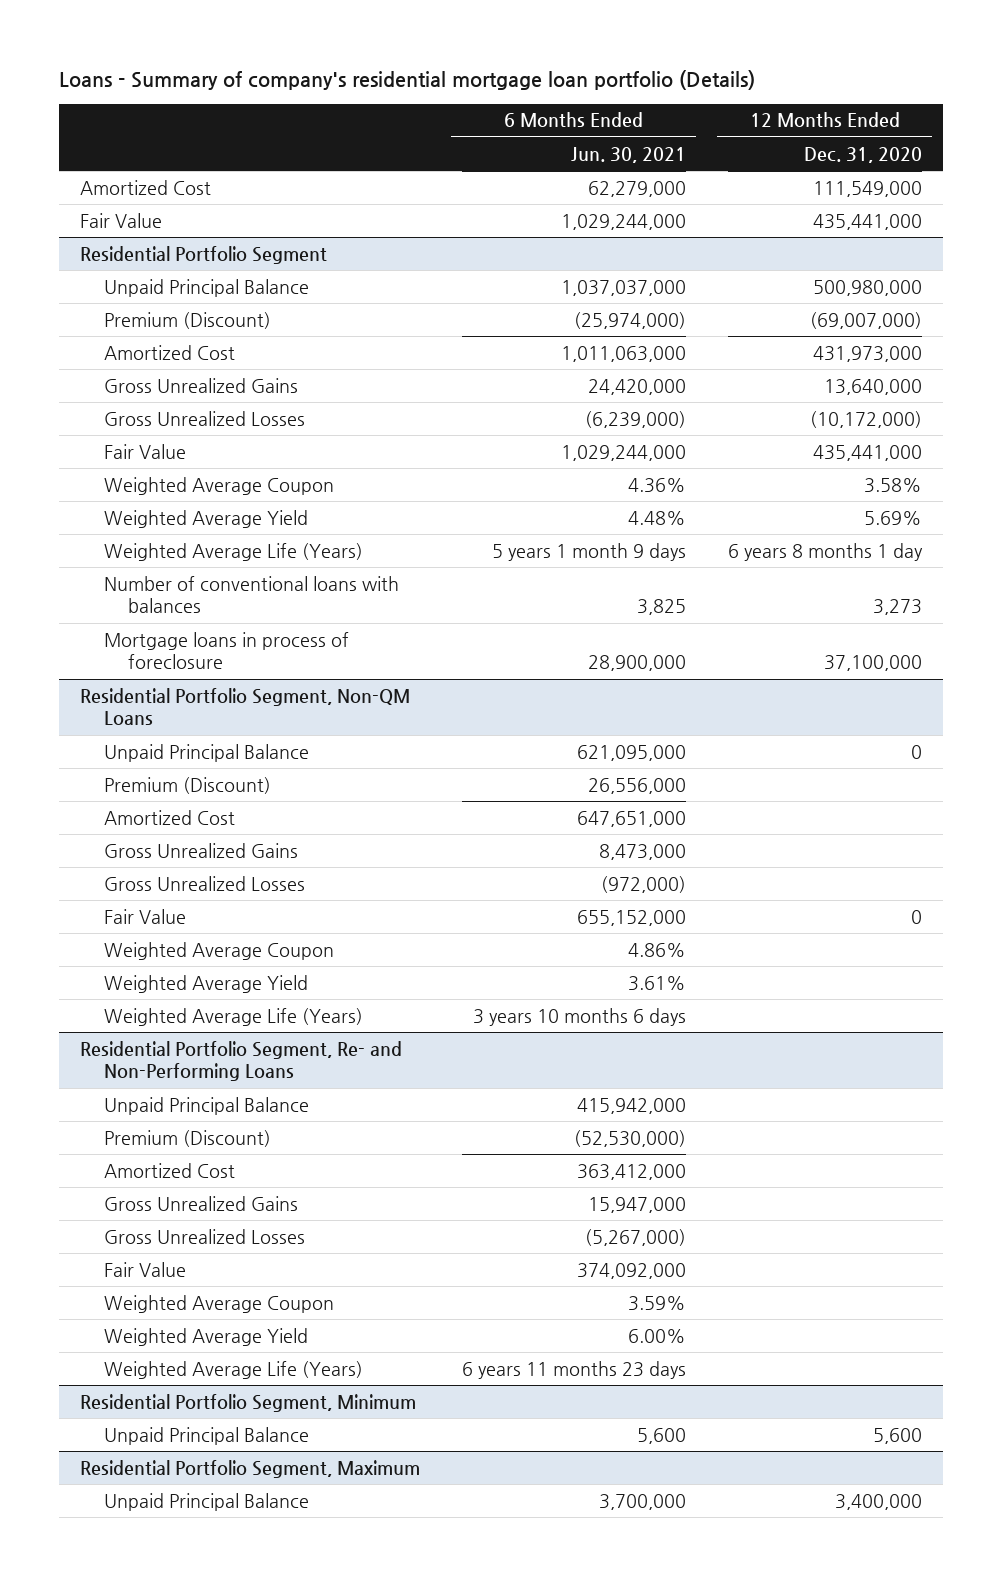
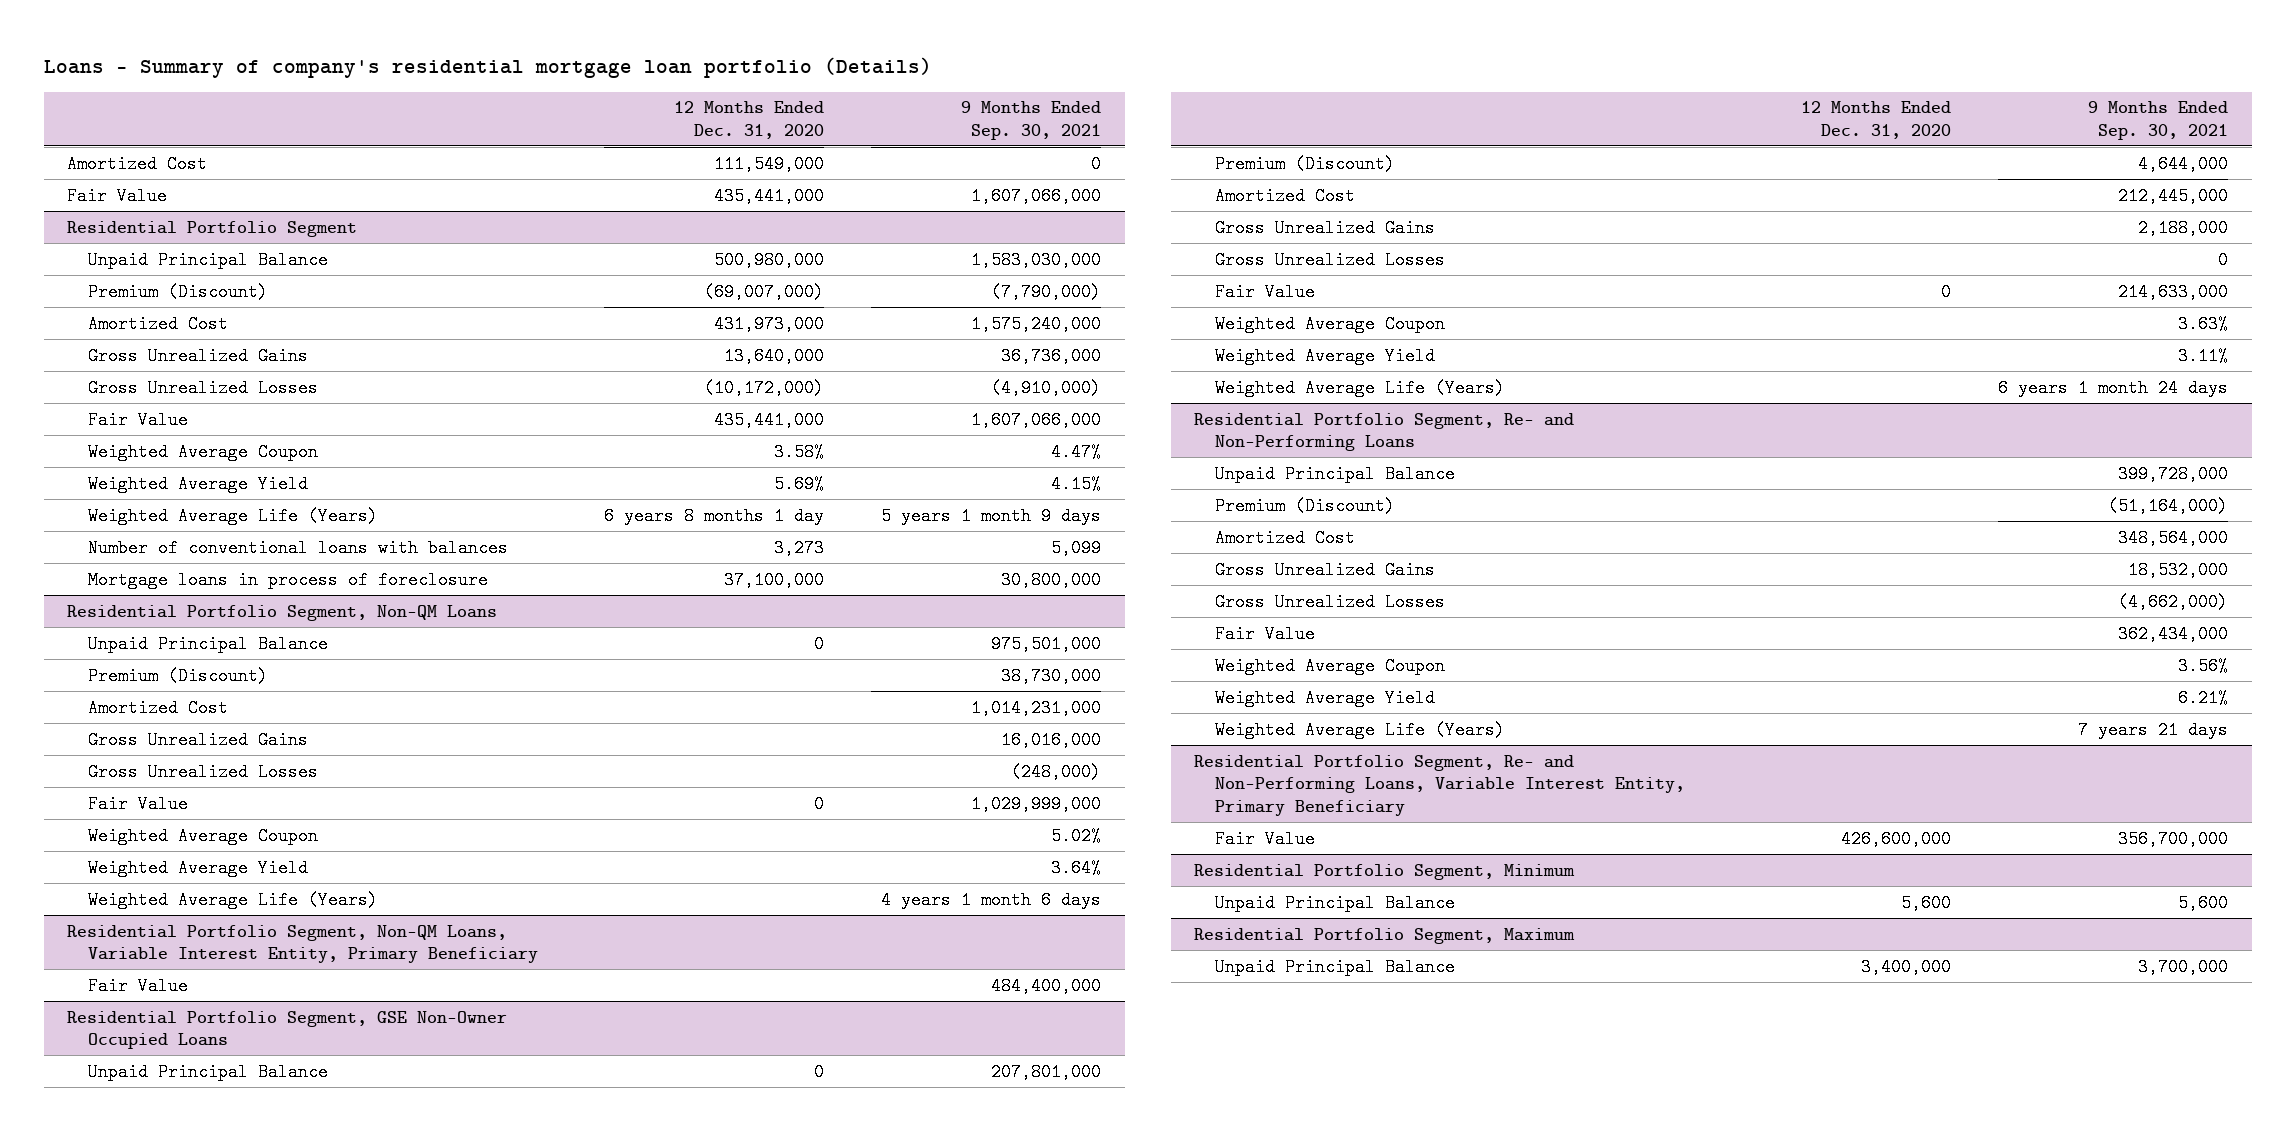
- | 6 Months Ended Jun. 30, 2021 | 12 Months Ended Dec. 31, 2020
+ | 12 Months Ended Dec. 31, 2020 | 9 Months Ended Sep. 30, 2021
+ Residential Portfolio Segment, Non-QM Loans, Variable Interest Entity, Primary Beneficiary
+ Fair Value | | 484,400,000
+ Residential Portfolio Segment, GSE Non-Owner Occupied Loans
+ Unpaid Principal Balance | 0 | 207,801,000
+ Premium (Discount) | | 4,644,000
+ Amortized Cost | | 212,445,000
+ Gross Unrealized Gains | | 2,188,000
+ Gross Unrealized Losses | | 0
+ Fair Value | 0 | 214,633,000
+ Weighted Average Coupon | | 3.63%
+ Weighted Average Yield | | 3.11%
+ Weighted Average Life (Years) | | 6 years 1 month 24 days
+ Residential Portfolio Segment, Re- and Non-Performing Loans, Variable Interest Entity, Primary Beneficiary
+ Fair Value | 426,600,000 | 356,700,000

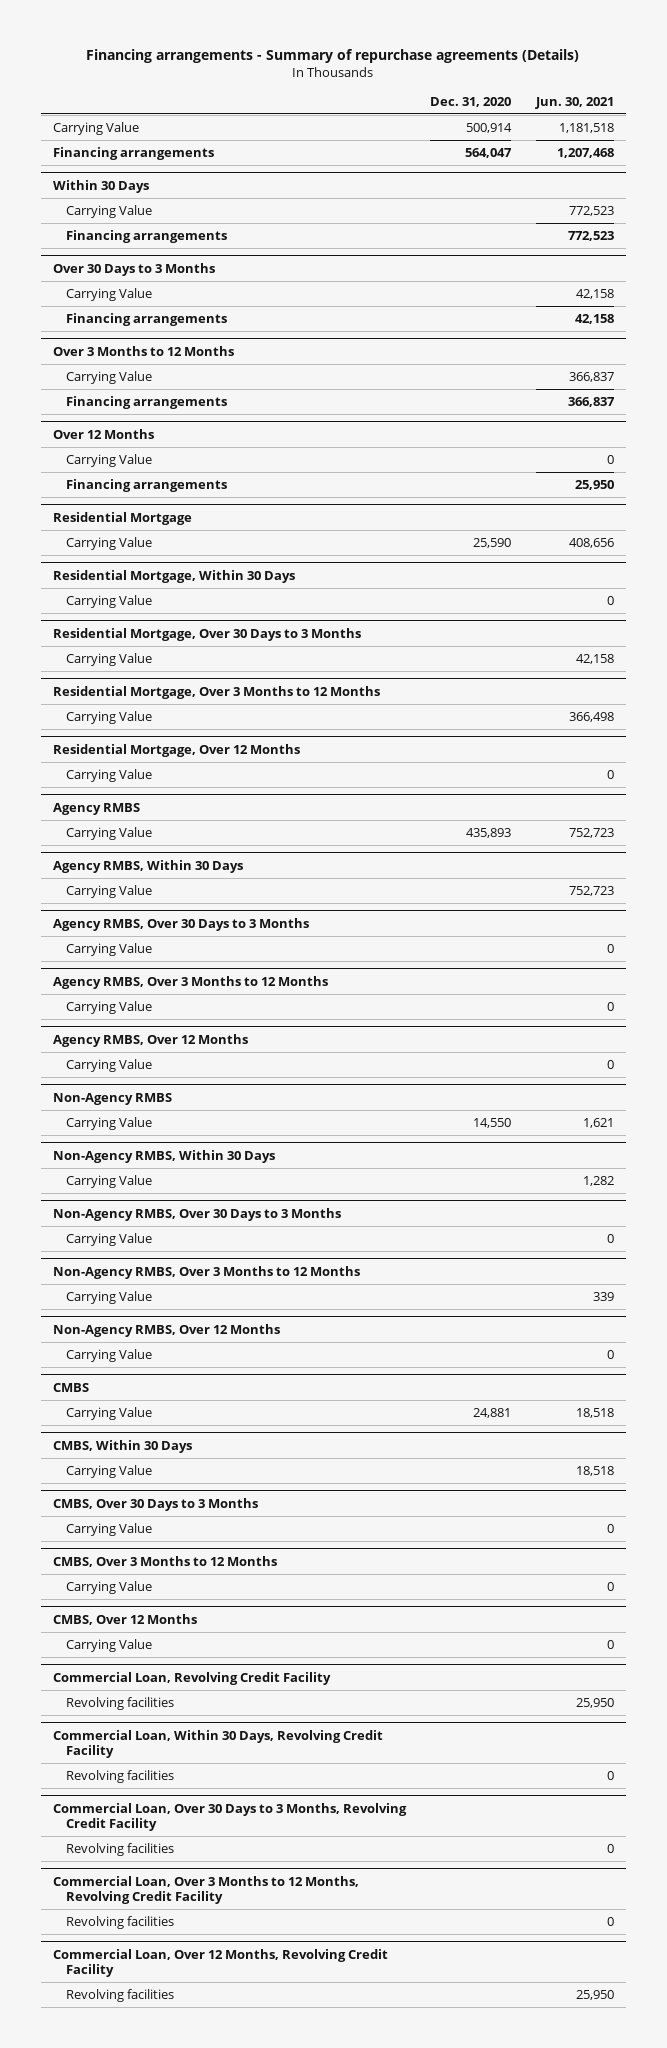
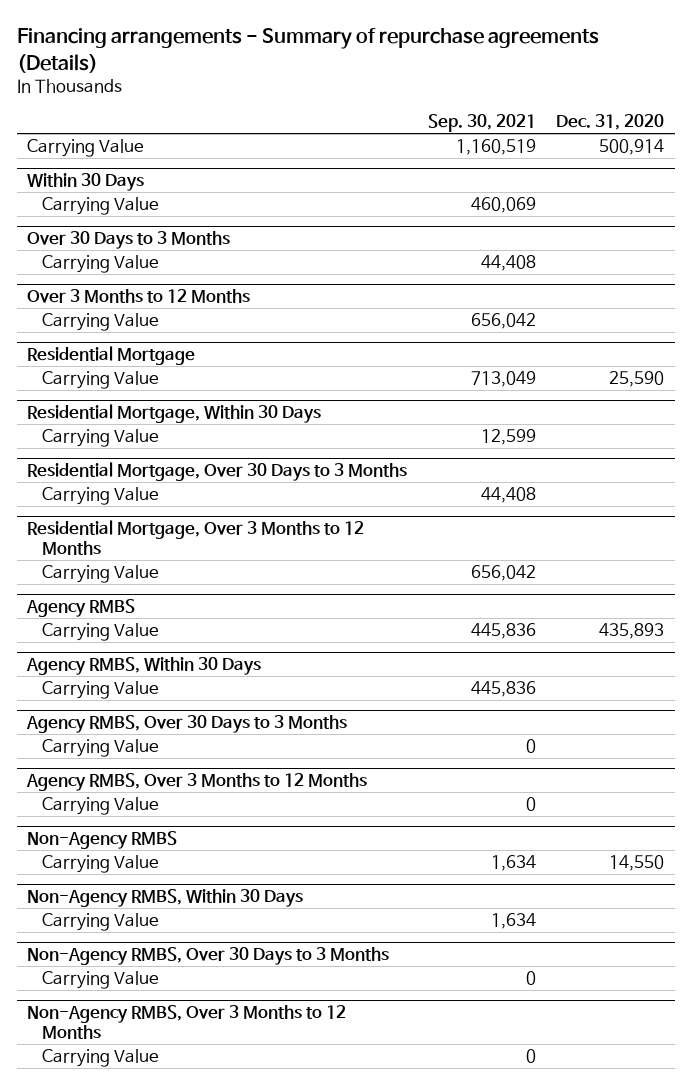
- | Dec. 31, 2020 | Jun. 30, 2021
+ | Sep. 30, 2021 | Dec. 31, 2020
- Financing arrangements | 564,047 | 1,207,468
@ Within 30 Days
- Financing arrangements | | 772,523
@ Over 30 Days to 3 Months
- Financing arrangements | | 42,158
@ Over 3 Months to 12 Months
- Financing arrangements | | 366,837
- Over 12 Months
- Carrying Value | | 0
- Financing arrangements | | 25,950
- Residential Mortgage, Over 12 Months
- Carrying Value | | 0
- Agency RMBS, Over 12 Months
- Carrying Value | | 0
- Non-Agency RMBS, Over 12 Months
- Carrying Value | | 0
- CMBS
- Carrying Value | 24,881 | 18,518
- CMBS, Within 30 Days
- Carrying Value | | 18,518
- CMBS, Over 30 Days to 3 Months
- Carrying Value | | 0
- CMBS, Over 3 Months to 12 Months
- Carrying Value | | 0
- CMBS, Over 12 Months
- Carrying Value | | 0
- Commercial Loan, Revolving Credit Facility
- Revolving facilities | | 25,950
- Commercial Loan, Within 30 Days, Revolving Credit Facility
- Revolving facilities | | 0
- Commercial Loan, Over 30 Days to 3 Months, Revolving Credit Facility
- Revolving facilities | | 0
- Commercial Loan, Over 3 Months to 12 Months, Revolving Credit Facility
- Revolving facilities | | 0
- Commercial Loan, Over 12 Months, Revolving Credit Facility
- Revolving facilities | | 25,950

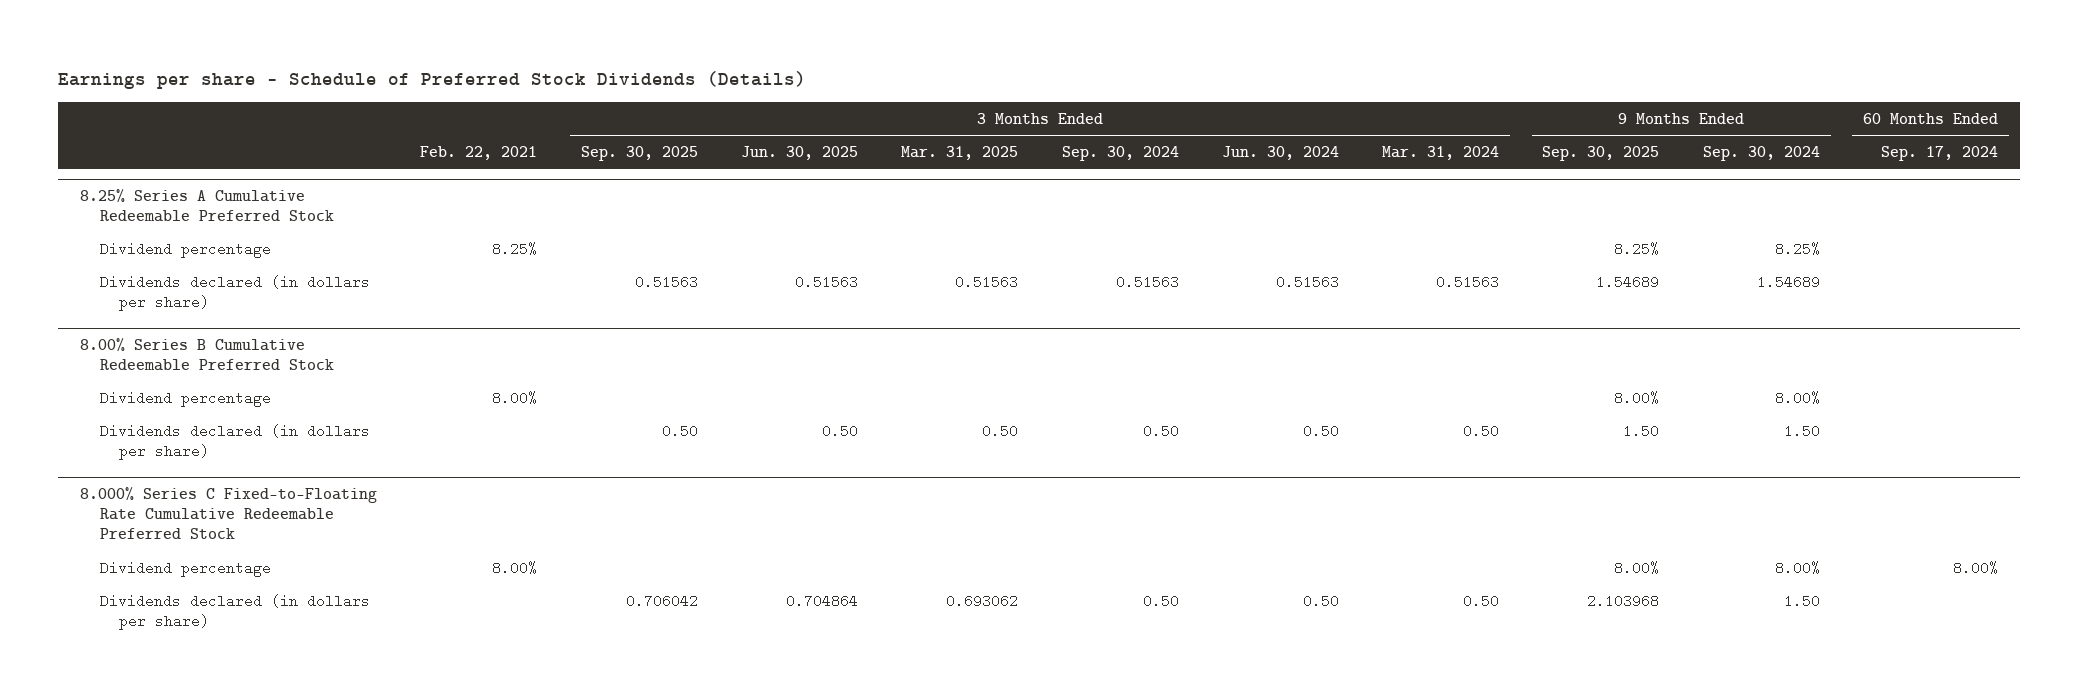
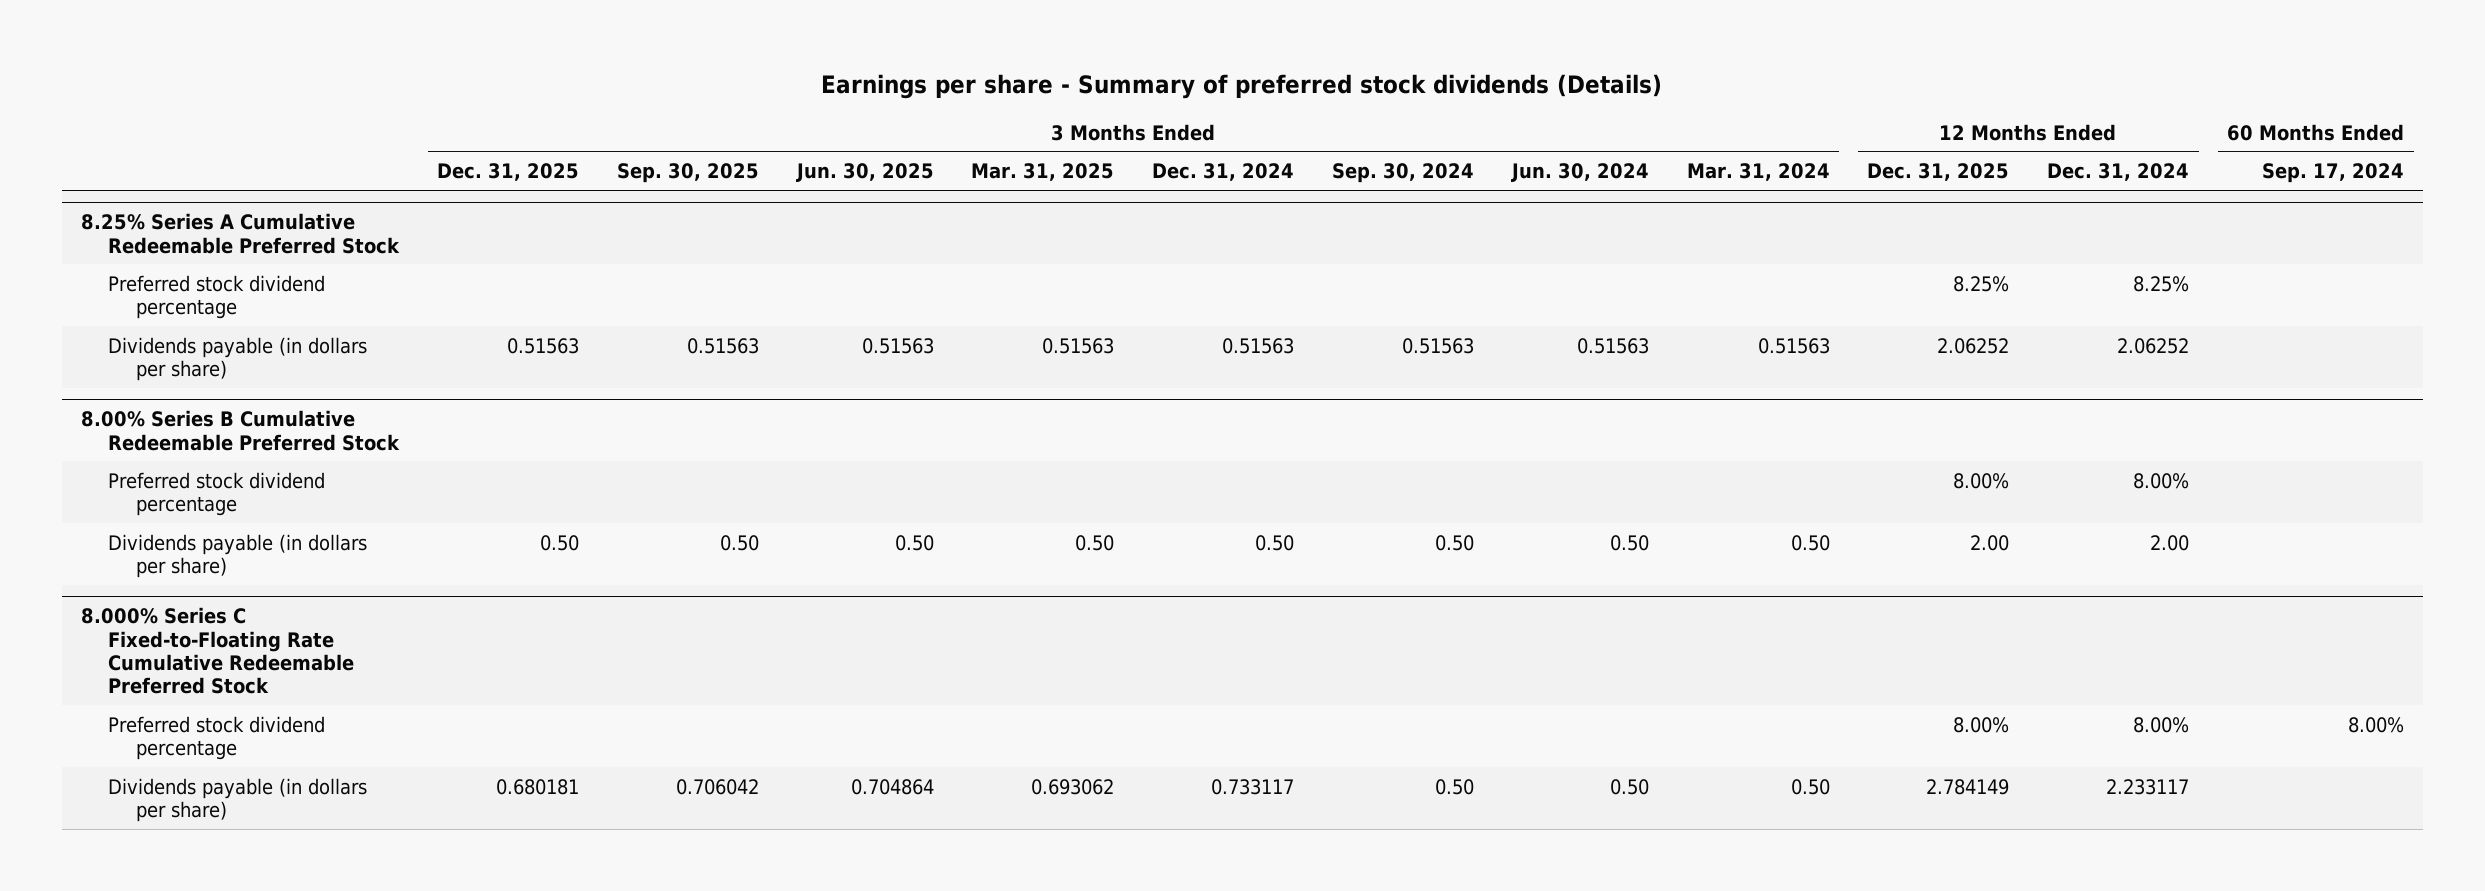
- Earnings per share - Schedule of Preferred Stock Dividends (Details)
+ Earnings per share - Summary of preferred stock dividends (Details)
- | Feb. 22, 2021 | 3 Months Ended Sep. 30, 2025 | 3 Months Ended Jun. 30, 2025 | 3 Months Ended Mar. 31, 2025 | 3 Months Ended Sep. 30, 2024 | 3 Months Ended Jun. 30, 2024 | 3 Months Ended Mar. 31, 2024 | 9 Months Ended Sep. 30, 2025 | 9 Months Ended Sep. 30, 2024 | 60 Months Ended Sep. 17, 2024
+ | 3 Months Ended Dec. 31, 2025 | 3 Months Ended Sep. 30, 2025 | 3 Months Ended Jun. 30, 2025 | 3 Months Ended Mar. 31, 2025 | 3 Months Ended Dec. 31, 2024 | 3 Months Ended Sep. 30, 2024 | 3 Months Ended Jun. 30, 2024 | 3 Months Ended Mar. 31, 2024 | 12 Months Ended Dec. 31, 2025 | 12 Months Ended Dec. 31, 2024 | 60 Months Ended Sep. 17, 2024
@ 8.25% Series A Cumulative Redeemable Preferred Stock
- Dividend percentage | 8.25% | | | | | | | 8.25% | 8.25% |
- Dividends declared (in dollars per share) | | 0.51563 | 0.51563 | 0.51563 | 0.51563 | 0.51563 | 0.51563 | 1.54689 | 1.54689 |
+ Preferred stock dividend percentage | | | | | | | | | 8.25% | 8.25% |
+ Dividends payable (in dollars per share) | 0.51563 | 0.51563 | 0.51563 | 0.51563 | 0.51563 | 0.51563 | 0.51563 | 0.51563 | 2.06252 | 2.06252 |
@ 8.00% Series B Cumulative Redeemable Preferred Stock
- Dividend percentage | 8.00% | | | | | | | 8.00% | 8.00% |
- Dividends declared (in dollars per share) | | 0.50 | 0.50 | 0.50 | 0.50 | 0.50 | 0.50 | 1.50 | 1.50 |
+ Preferred stock dividend percentage | | | | | | | | | 8.00% | 8.00% |
+ Dividends payable (in dollars per share) | 0.50 | 0.50 | 0.50 | 0.50 | 0.50 | 0.50 | 0.50 | 0.50 | 2.00 | 2.00 |
@ 8.000% Series C Fixed-to-Floating Rate Cumulative Redeemable Preferred Stock
- Dividend percentage | 8.00% | | | | | | | 8.00% | 8.00% | 8.00%
- Dividends declared (in dollars per share) | | 0.706042 | 0.704864 | 0.693062 | 0.50 | 0.50 | 0.50 | 2.103968 | 1.50 |
+ Preferred stock dividend percentage | | | | | | | | | 8.00% | 8.00% | 8.00%
+ Dividends payable (in dollars per share) | 0.680181 | 0.706042 | 0.704864 | 0.693062 | 0.733117 | 0.50 | 0.50 | 0.50 | 2.784149 | 2.233117 |

